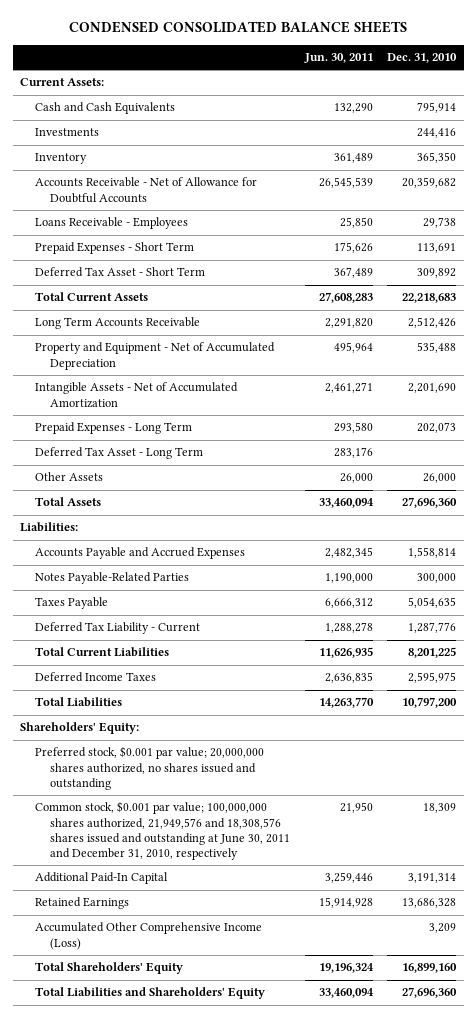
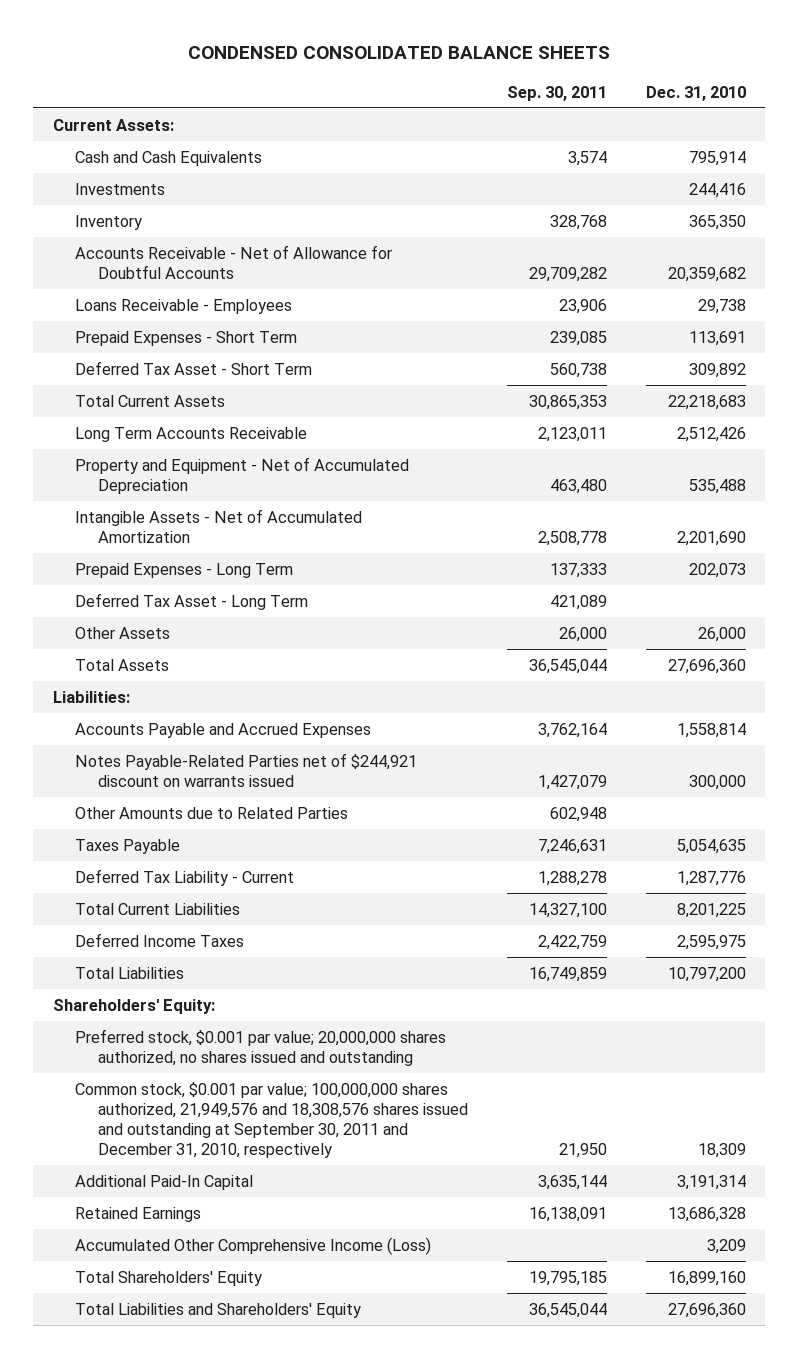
- | Jun. 30, 2011 | Dec. 31, 2010
+ | Sep. 30, 2011 | Dec. 31, 2010
- Notes Payable-Related Parties | 1,190,000 | 300,000
+ Notes Payable-Related Parties net of $244,921 discount on warrants issued | 1,427,079 | 300,000
+ Other Amounts due to Related Parties | 602,948 |
- Common stock, $0.001 par value; 100,000,000 shares authorized, 21,949,576 and 18,308,576 shares issued and outstanding at June 30, 2011 and December 31, 2010, respectively | 21,950 | 18,309
+ Common stock, $0.001 par value; 100,000,000 shares authorized, 21,949,576 and 18,308,576 shares issued and outstanding at September 30, 2011 and December 31, 2010, respectively | 21,950 | 18,309

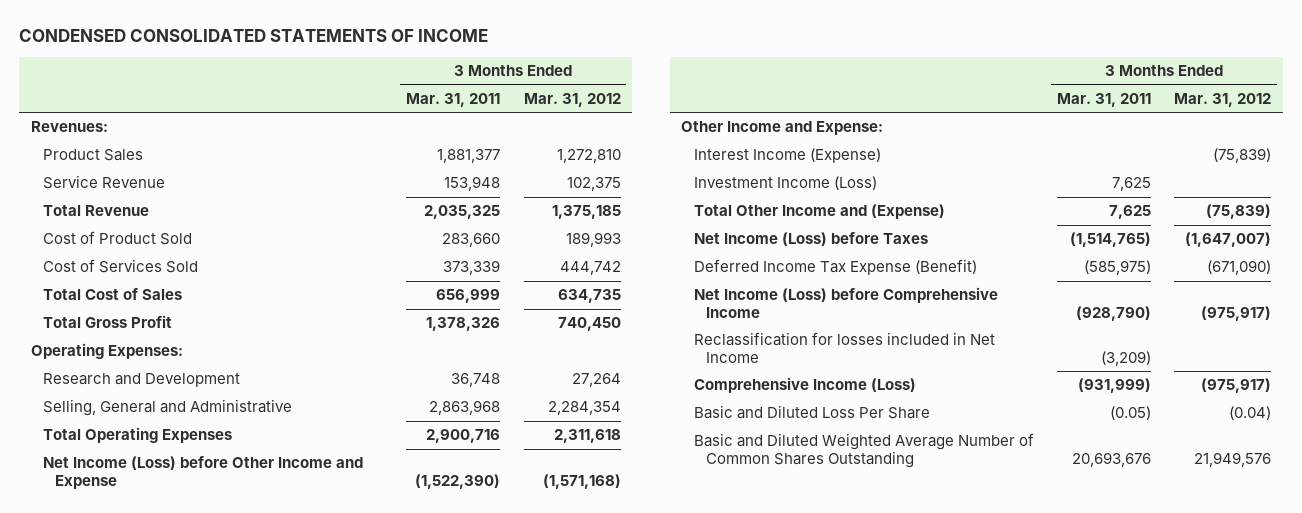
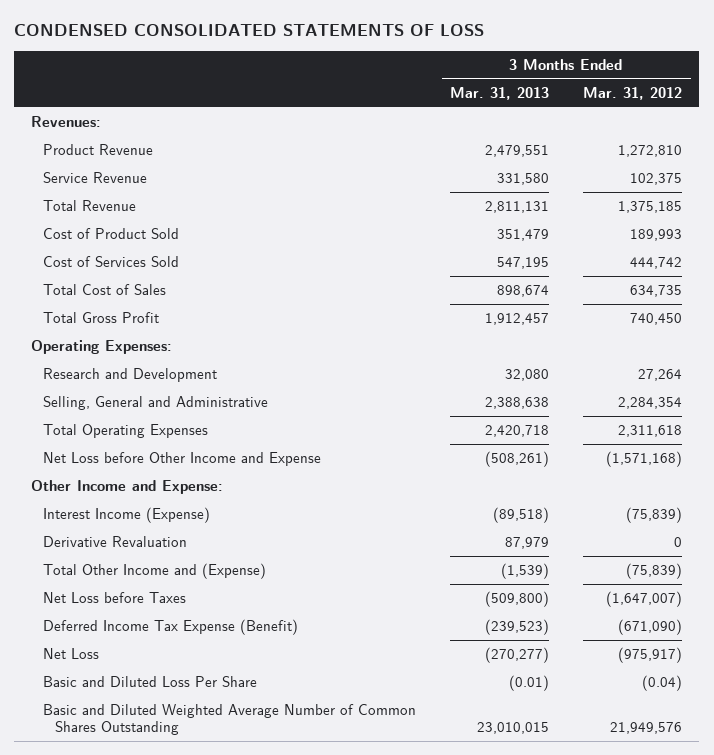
- CONDENSED CONSOLIDATED STATEMENTS OF INCOME
+ CONDENSED CONSOLIDATED STATEMENTS OF LOSS
- | 3 Months Ended Mar. 31, 2011 | 3 Months Ended Mar. 31, 2012
+ | 3 Months Ended Mar. 31, 2013 | 3 Months Ended Mar. 31, 2012
- Product Sales | 1,881,377 | 1,272,810
+ Product Revenue | 2,479,551 | 1,272,810
- Net Income (Loss) before Other Income and Expense | (1,522,390) | (1,571,168)
+ Net Loss before Other Income and Expense | (508,261) | (1,571,168)
- Investment Income (Loss) | 7,625 |
+ Derivative Revaluation | 87,979 | 0
- Net Income (Loss) before Taxes | (1,514,765) | (1,647,007)
+ Net Loss before Taxes | (509,800) | (1,647,007)
- Net Income (Loss) before Comprehensive Income | (928,790) | (975,917)
- Reclassification for losses included in Net Income | (3,209) |
- Comprehensive Income (Loss) | (931,999) | (975,917)
+ Net Loss | (270,277) | (975,917)

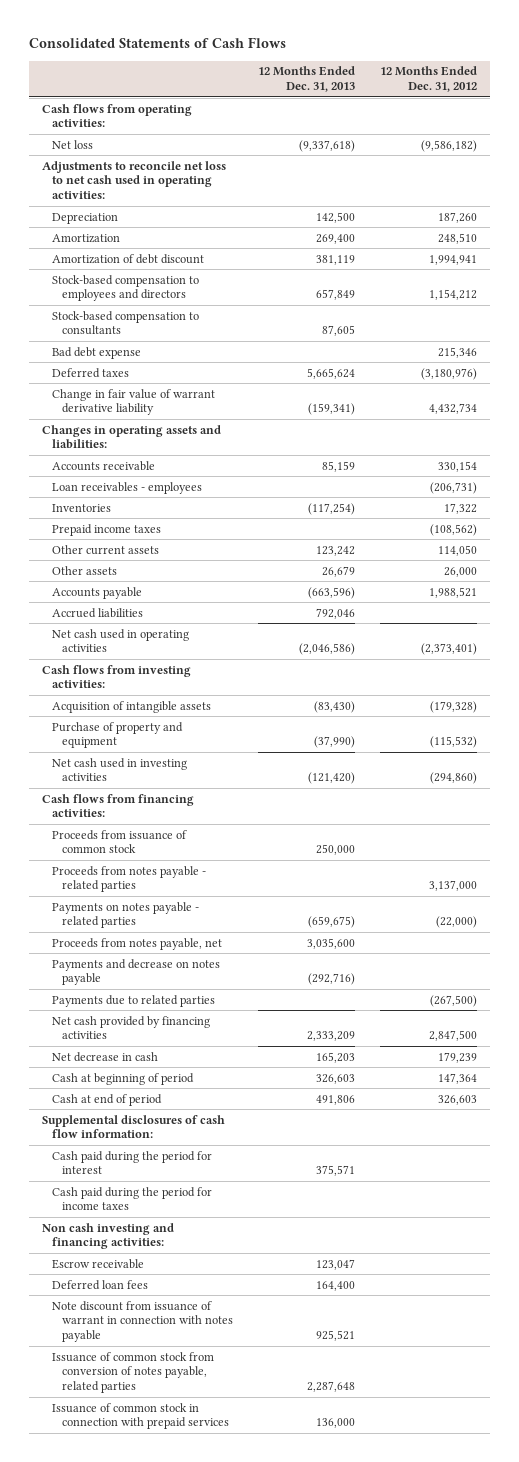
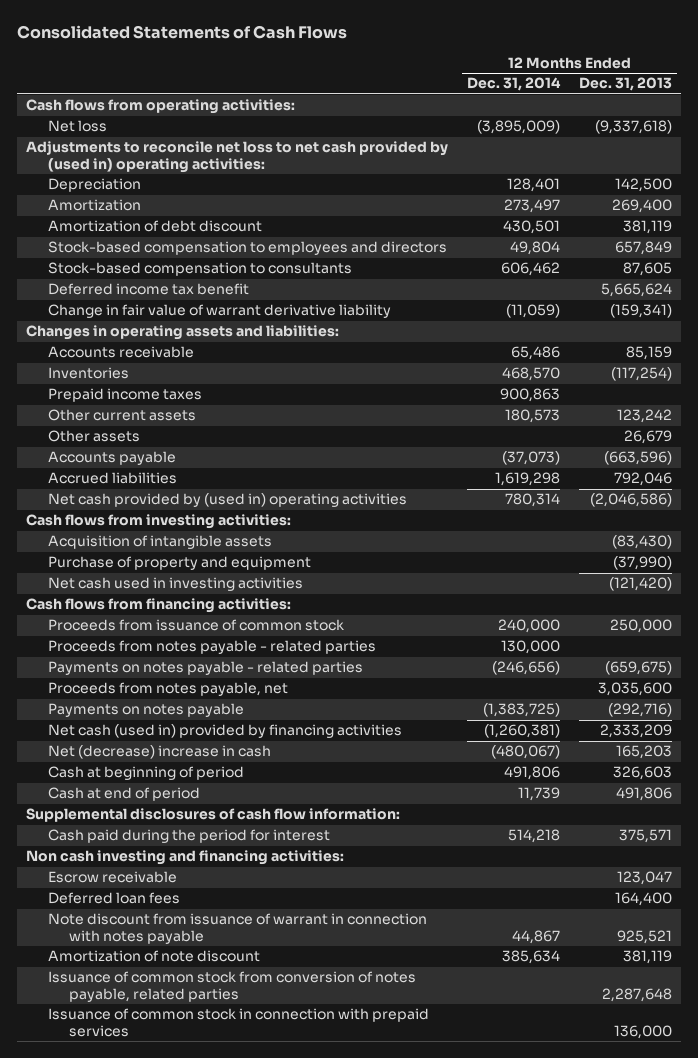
- | 12 Months Ended Dec. 31, 2013 | 12 Months Ended Dec. 31, 2012
+ | 12 Months Ended Dec. 31, 2014 | 12 Months Ended Dec. 31, 2013
- Adjustments to reconcile net loss to net cash used in operating activities:
+ Adjustments to reconcile net loss to net cash provided by (used in) operating activities:
- Bad debt expense | | 215,346
- Deferred taxes | 5,665,624 | (3,180,976)
+ Deferred income tax benefit | | 5,665,624
- Loan receivables - employees | | (206,731)
- Net cash used in operating activities | (2,046,586) | (2,373,401)
+ Net cash provided by (used in) operating activities | 780,314 | (2,046,586)
- Payments and decrease on notes payable | (292,716) |
- Payments due to related parties | | (267,500)
- Net cash provided by financing activities | 2,333,209 | 2,847,500
- Net decrease in cash | 165,203 | 179,239
+ Payments on notes payable | (1,383,725) | (292,716)
+ Net cash (used in) provided by financing activities | (1,260,381) | 2,333,209
+ Net (decrease) increase in cash | (480,067) | 165,203
- Cash paid during the period for income taxes
+ Amortization of note discount | 385,634 | 381,119

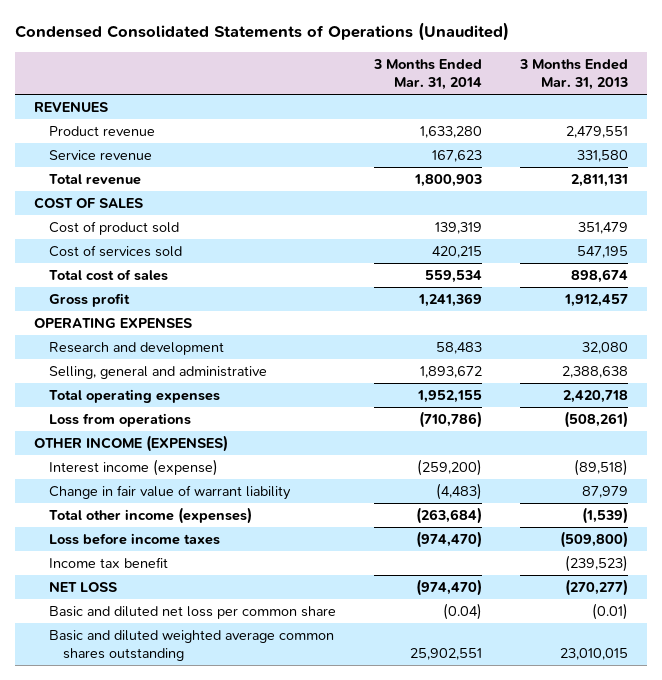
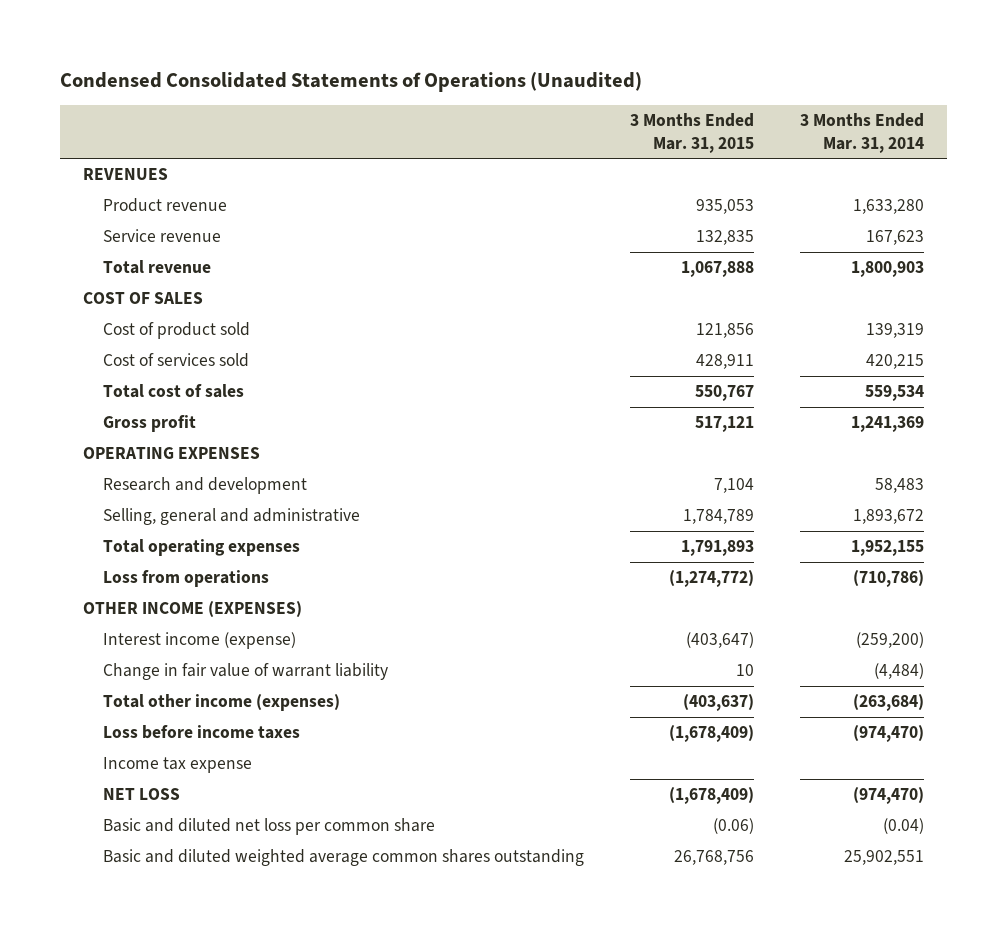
- | 3 Months Ended Mar. 31, 2014 | 3 Months Ended Mar. 31, 2013
+ | 3 Months Ended Mar. 31, 2015 | 3 Months Ended Mar. 31, 2014
- Change in fair value of warrant liability | (4,483) | 87,979
+ Change in fair value of warrant liability | 10 | (4,484)
- Income tax benefit | | (239,523)
+ Income tax expense

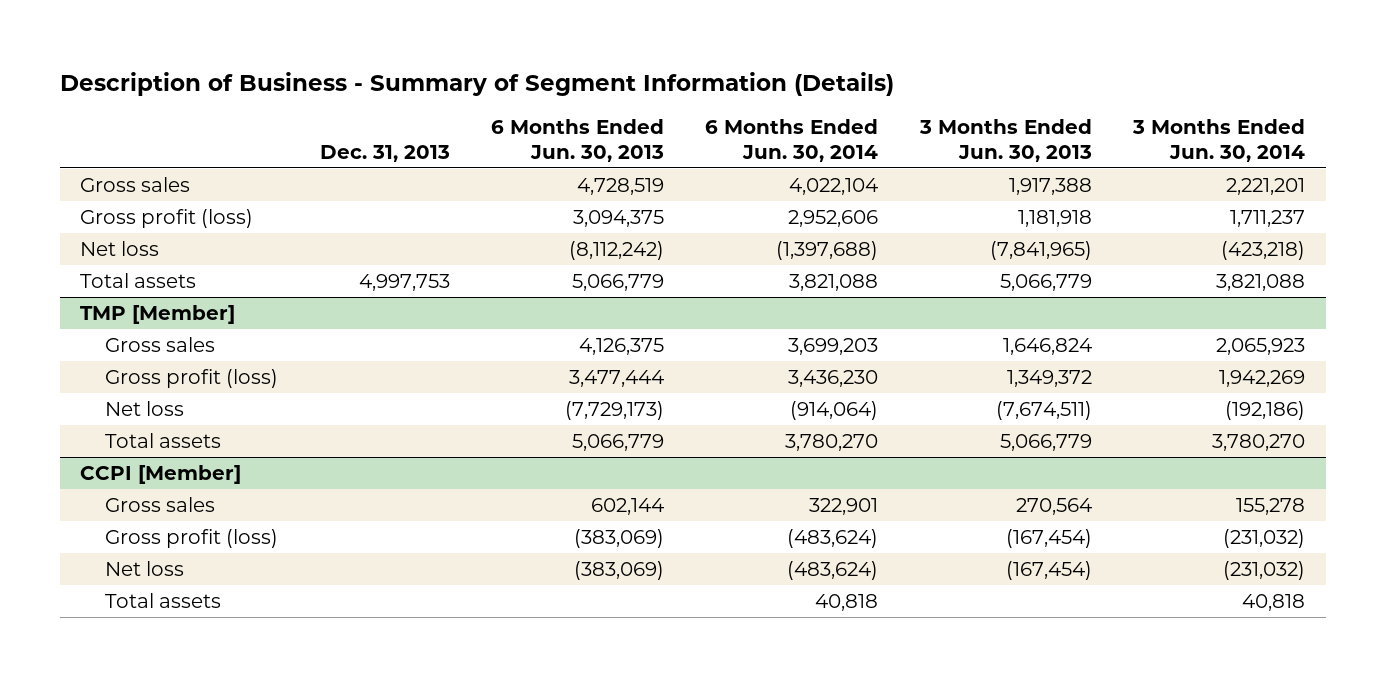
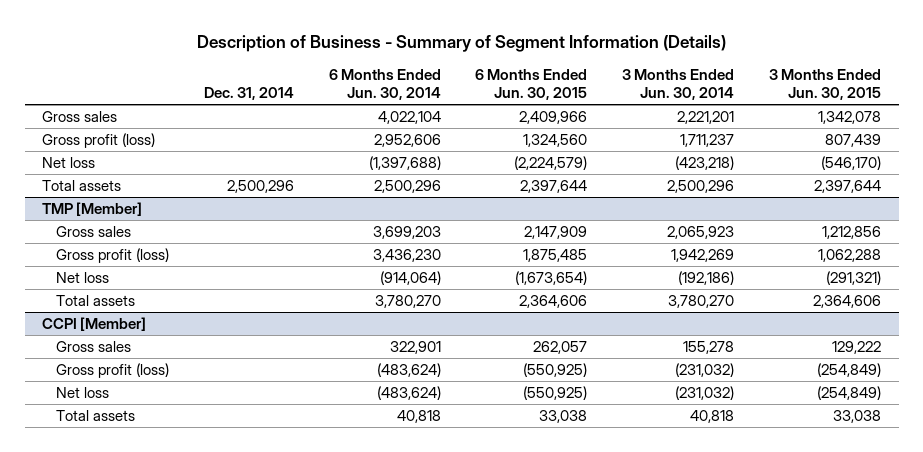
- | Dec. 31, 2013 | 6 Months Ended Jun. 30, 2013 | 6 Months Ended Jun. 30, 2014 | 3 Months Ended Jun. 30, 2013 | 3 Months Ended Jun. 30, 2014
+ | Dec. 31, 2014 | 6 Months Ended Jun. 30, 2014 | 6 Months Ended Jun. 30, 2015 | 3 Months Ended Jun. 30, 2014 | 3 Months Ended Jun. 30, 2015
- Total assets | 4,997,753 | 5,066,779 | 3,821,088 | 5,066,779 | 3,821,088
+ Total assets | 2,500,296 | 2,500,296 | 2,397,644 | 2,500,296 | 2,397,644

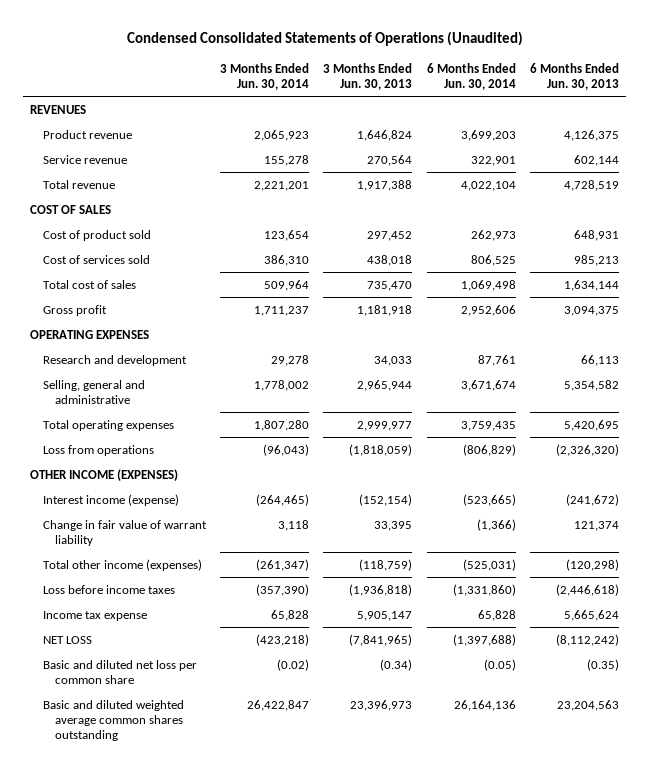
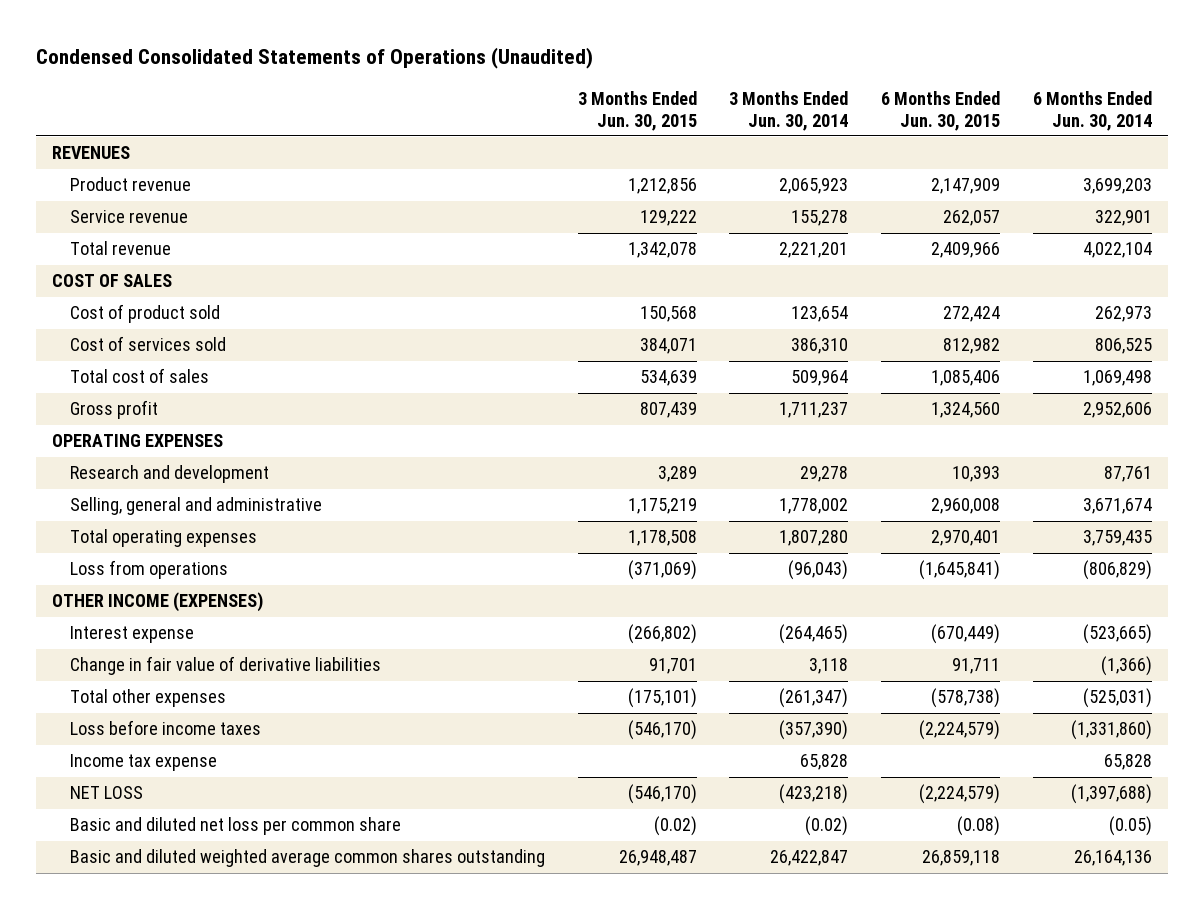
- | 3 Months Ended Jun. 30, 2014 | 3 Months Ended Jun. 30, 2013 | 6 Months Ended Jun. 30, 2014 | 6 Months Ended Jun. 30, 2013
+ | 3 Months Ended Jun. 30, 2015 | 3 Months Ended Jun. 30, 2014 | 6 Months Ended Jun. 30, 2015 | 6 Months Ended Jun. 30, 2014
- Interest income (expense) | (264,465) | (152,154) | (523,665) | (241,672)
- Change in fair value of warrant liability | 3,118 | 33,395 | (1,366) | 121,374
- Total other income (expenses) | (261,347) | (118,759) | (525,031) | (120,298)
+ Interest expense | (266,802) | (264,465) | (670,449) | (523,665)
+ Change in fair value of derivative liabilities | 91,701 | 3,118 | 91,711 | (1,366)
+ Total other expenses | (175,101) | (261,347) | (578,738) | (525,031)

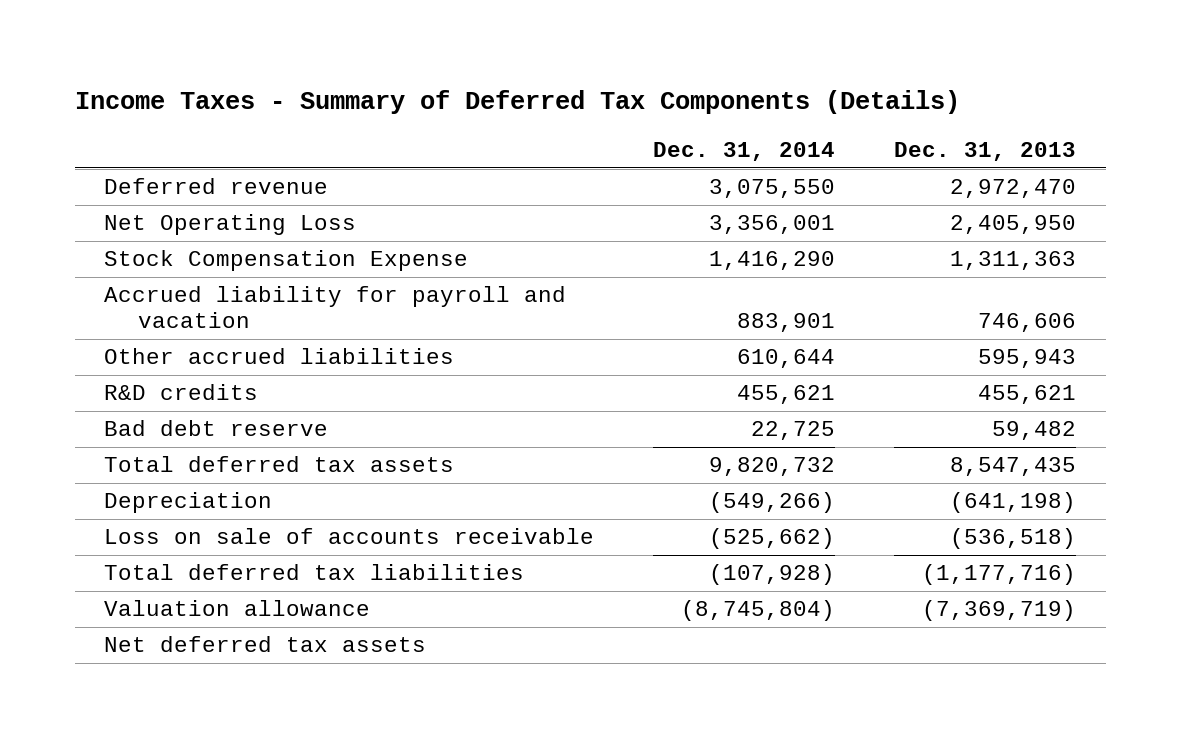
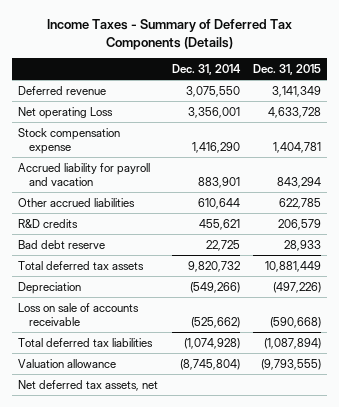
- | Dec. 31, 2014 | Dec. 31, 2013
+ | Dec. 31, 2014 | Dec. 31, 2015
- Net Operating Loss | 3,356,001 | 2,405,950
- Stock Compensation Expense | 1,416,290 | 1,311,363
+ Net operating Loss | 3,356,001 | 4,633,728
+ Stock compensation expense | 1,416,290 | 1,404,781
- Total deferred tax liabilities | (107,928) | (1,177,716)
+ Total deferred tax liabilities | (1,074,928) | (1,087,894)
- Net deferred tax assets
+ Net deferred tax assets, net

